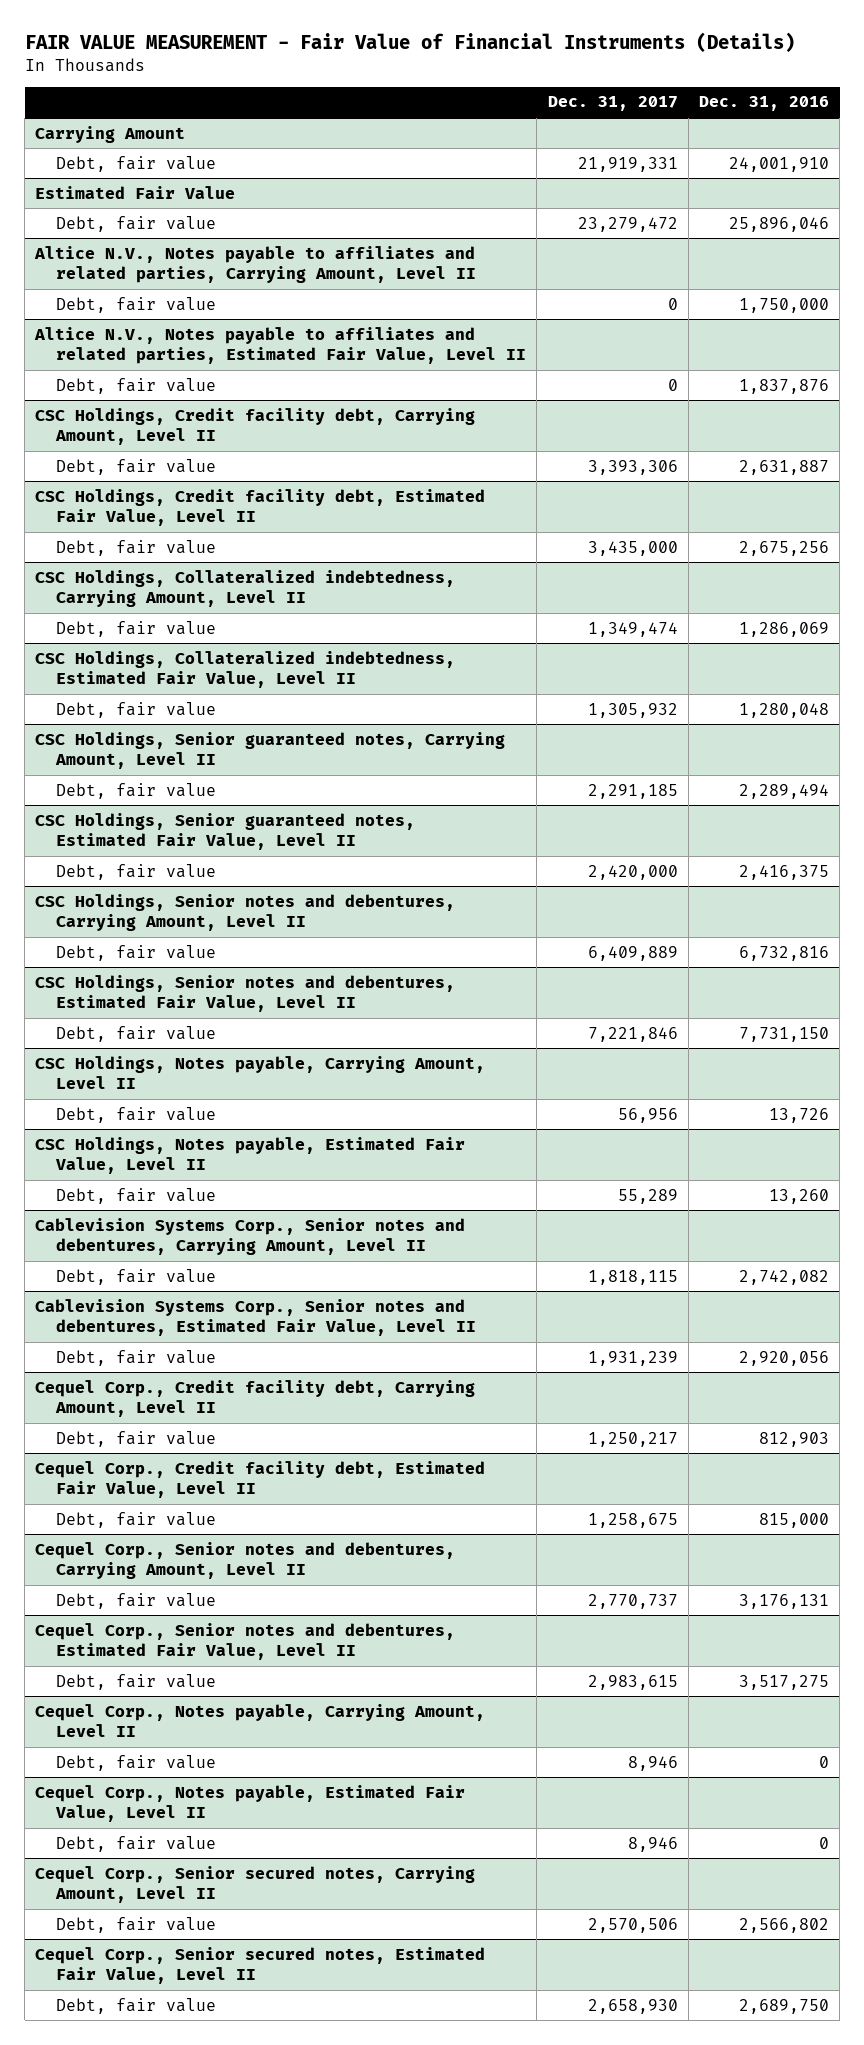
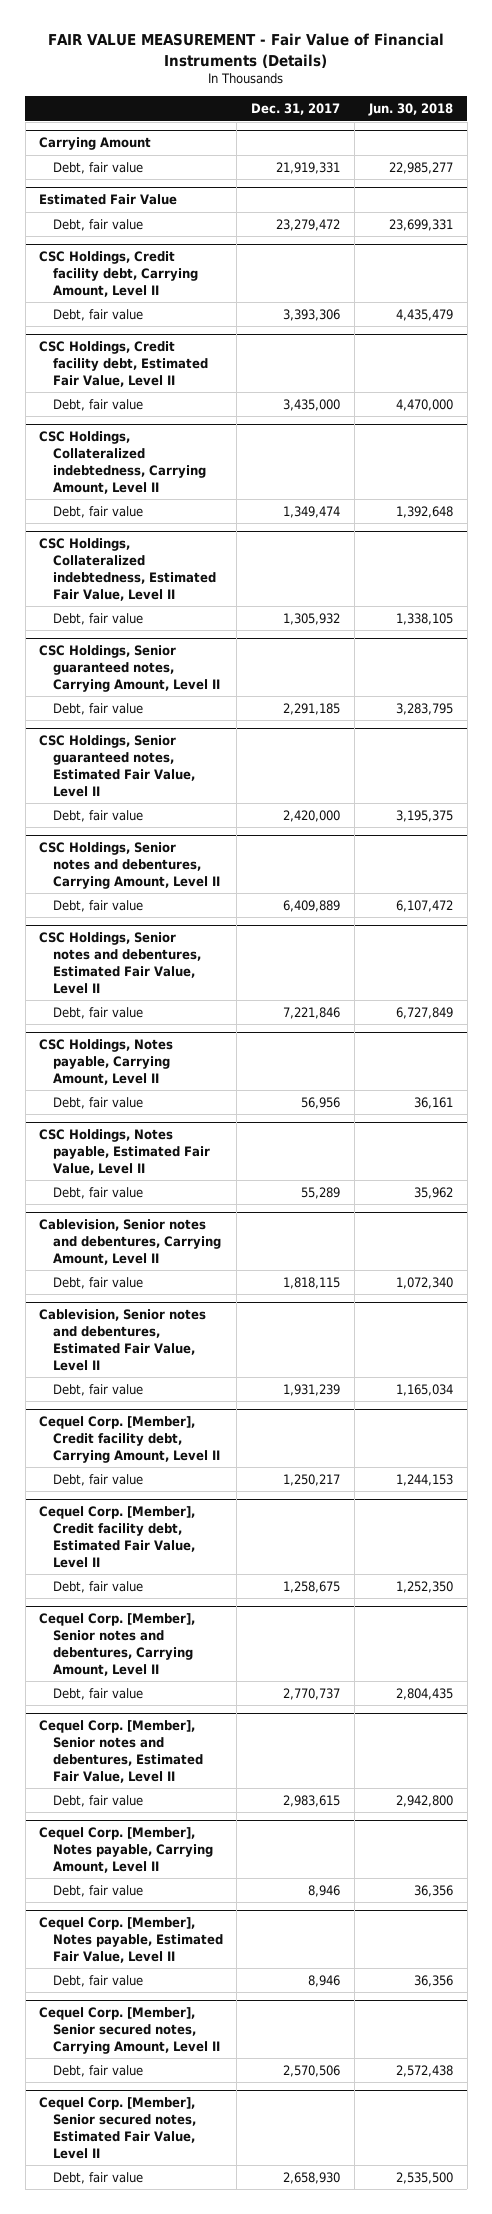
- | Dec. 31, 2017 | Dec. 31, 2016
+ | Dec. 31, 2017 | Jun. 30, 2018
- Altice N.V., Notes payable to affiliates and related parties, Carrying Amount, Level II
- Debt, fair value | 0 | 1,750,000
- Altice N.V., Notes payable to affiliates and related parties, Estimated Fair Value, Level II
- Debt, fair value | 0 | 1,837,876
- Cablevision Systems Corp., Senior notes and debentures, Carrying Amount, Level II
+ Cablevision, Senior notes and debentures, Carrying Amount, Level II
- Cablevision Systems Corp., Senior notes and debentures, Estimated Fair Value, Level II
+ Cablevision, Senior notes and debentures, Estimated Fair Value, Level II
- Cequel Corp., Credit facility debt, Carrying Amount, Level II
+ Cequel Corp. [Member], Credit facility debt, Carrying Amount, Level II
- Cequel Corp., Credit facility debt, Estimated Fair Value, Level II
+ Cequel Corp. [Member], Credit facility debt, Estimated Fair Value, Level II
- Cequel Corp., Senior notes and debentures, Carrying Amount, Level II
+ Cequel Corp. [Member], Senior notes and debentures, Carrying Amount, Level II
- Cequel Corp., Senior notes and debentures, Estimated Fair Value, Level II
+ Cequel Corp. [Member], Senior notes and debentures, Estimated Fair Value, Level II
- Cequel Corp., Notes payable, Carrying Amount, Level II
+ Cequel Corp. [Member], Notes payable, Carrying Amount, Level II
- Cequel Corp., Notes payable, Estimated Fair Value, Level II
+ Cequel Corp. [Member], Notes payable, Estimated Fair Value, Level II
- Cequel Corp., Senior secured notes, Carrying Amount, Level II
+ Cequel Corp. [Member], Senior secured notes, Carrying Amount, Level II
- Cequel Corp., Senior secured notes, Estimated Fair Value, Level II
+ Cequel Corp. [Member], Senior secured notes, Estimated Fair Value, Level II

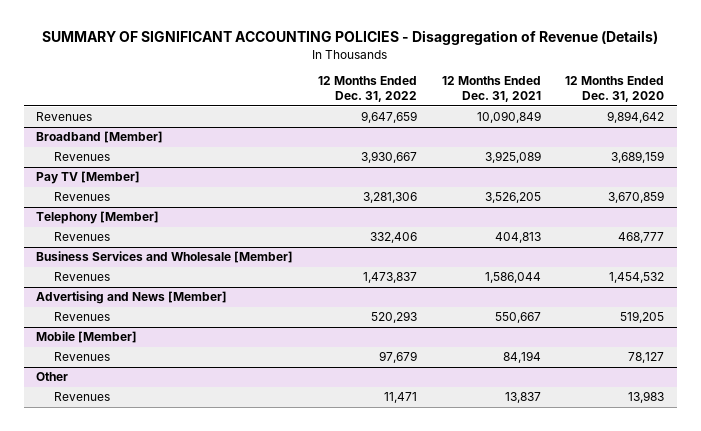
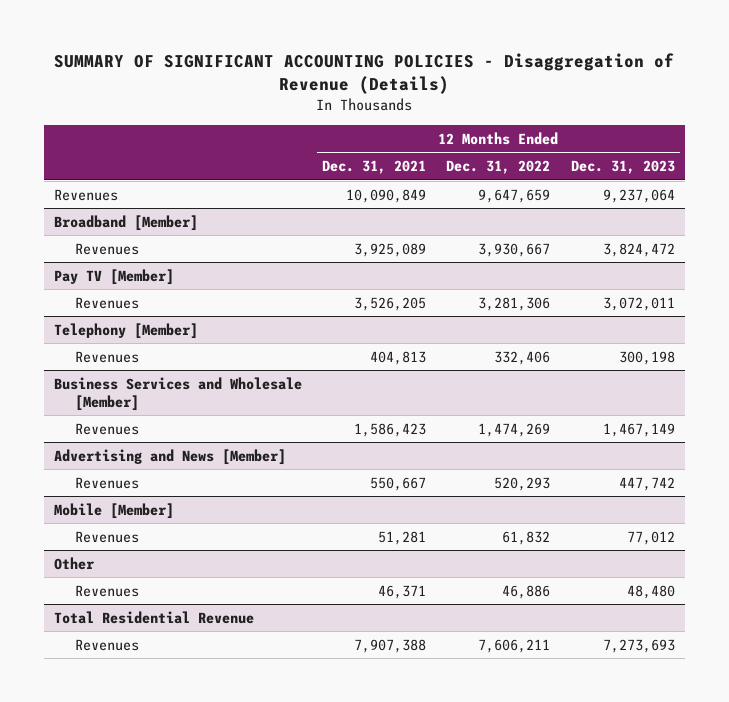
- | 12 Months Ended Dec. 31, 2022 | 12 Months Ended Dec. 31, 2021 | 12 Months Ended Dec. 31, 2020
+ | 12 Months Ended Dec. 31, 2021 | 12 Months Ended Dec. 31, 2022 | 12 Months Ended Dec. 31, 2023
@ Business Services and Wholesale [Member]
- Revenues | 1,473,837 | 1,586,044 | 1,454,532
+ Revenues | 1,586,423 | 1,474,269 | 1,467,149
@ Mobile [Member]
- Revenues | 97,679 | 84,194 | 78,127
+ Revenues | 51,281 | 61,832 | 77,012
@ Other
- Revenues | 11,471 | 13,837 | 13,983
+ Revenues | 46,371 | 46,886 | 48,480
+ Total Residential Revenue
+ Revenues | 7,907,388 | 7,606,211 | 7,273,693

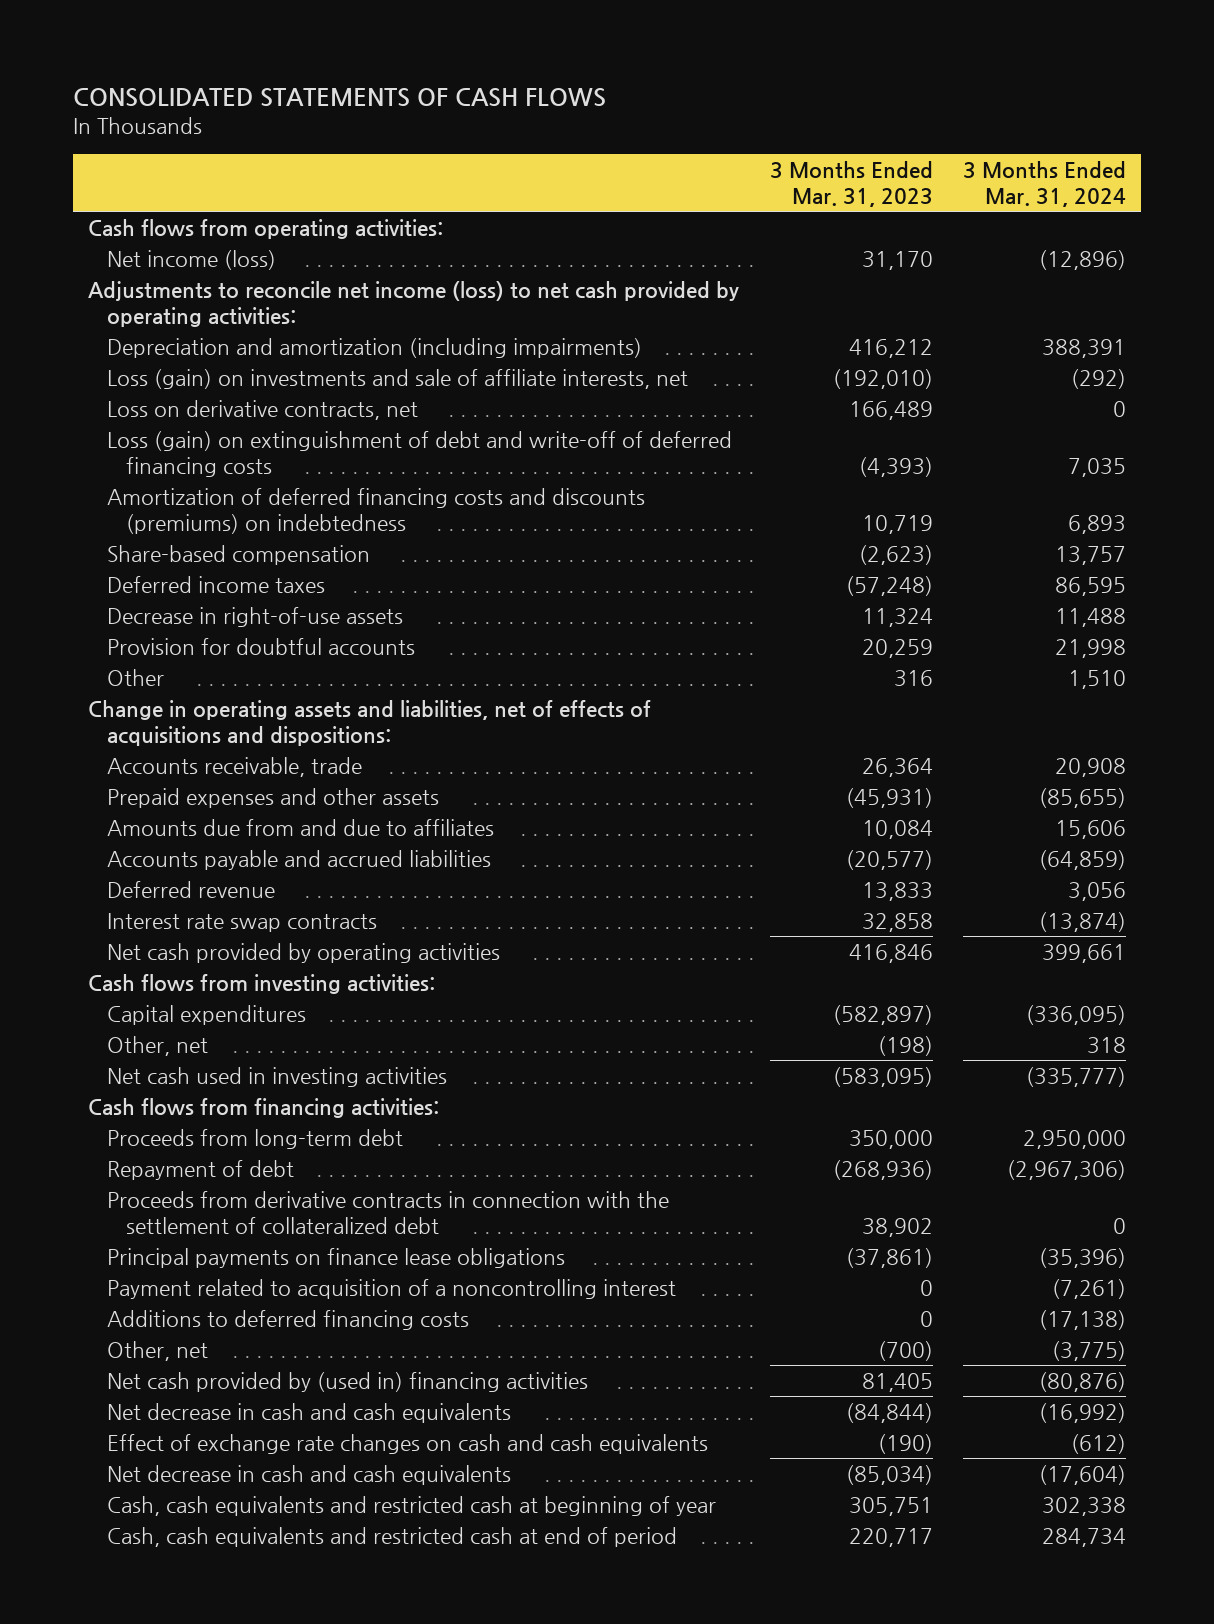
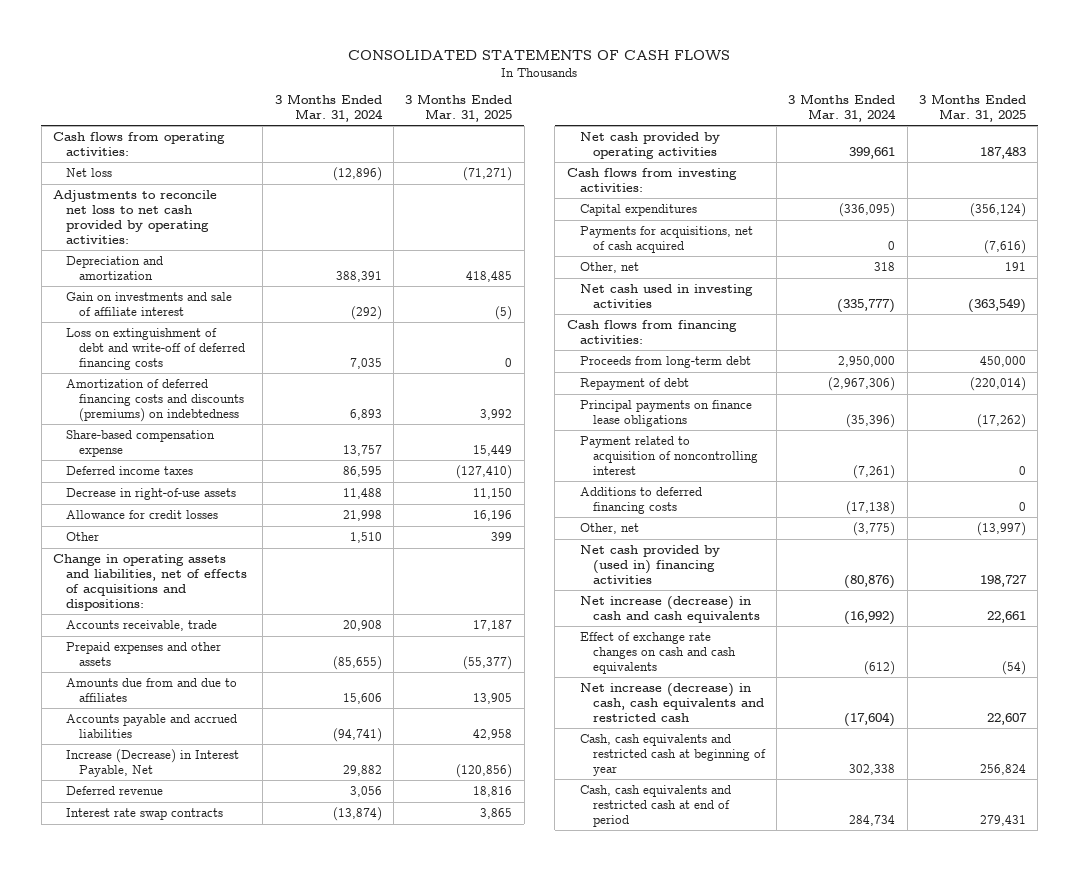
- | 3 Months Ended Mar. 31, 2023 | 3 Months Ended Mar. 31, 2024
+ | 3 Months Ended Mar. 31, 2024 | 3 Months Ended Mar. 31, 2025
- Net income (loss) | 31,170 | (12,896)
- Adjustments to reconcile net income (loss) to net cash provided by operating activities:
- Depreciation and amortization (including impairments) | 416,212 | 388,391
- Loss (gain) on investments and sale of affiliate interests, net | (192,010) | (292)
- Loss on derivative contracts, net | 166,489 | 0
- Loss (gain) on extinguishment of debt and write-off of deferred financing costs | (4,393) | 7,035
+ Net loss | (12,896) | (71,271)
+ Adjustments to reconcile net loss to net cash provided by operating activities:
+ Depreciation and amortization | 388,391 | 418,485
+ Gain on investments and sale of affiliate interest | (292) | (5)
+ Loss on extinguishment of debt and write-off of deferred financing costs | 7,035 | 0
- Share-based compensation | (2,623) | 13,757
+ Share-based compensation expense | 13,757 | 15,449
- Provision for doubtful accounts | 20,259 | 21,998
+ Allowance for credit losses | 21,998 | 16,196
- Accounts payable and accrued liabilities | (20,577) | (64,859)
+ Accounts payable and accrued liabilities | (94,741) | 42,958
+ Increase (Decrease) in Interest Payable, Net | 29,882 | (120,856)
+ Payments for acquisitions, net of cash acquired | 0 | (7,616)
- Proceeds from derivative contracts in connection with the settlement of collateralized debt | 38,902 | 0
- Payment related to acquisition of a noncontrolling interest | 0 | (7,261)
+ Payment related to acquisition of noncontrolling interest | (7,261) | 0
- Net decrease in cash and cash equivalents | (84,844) | (16,992)
+ Net increase (decrease) in cash and cash equivalents | (16,992) | 22,661
- Net decrease in cash and cash equivalents | (85,034) | (17,604)
+ Net increase (decrease) in cash, cash equivalents and restricted cash | (17,604) | 22,607

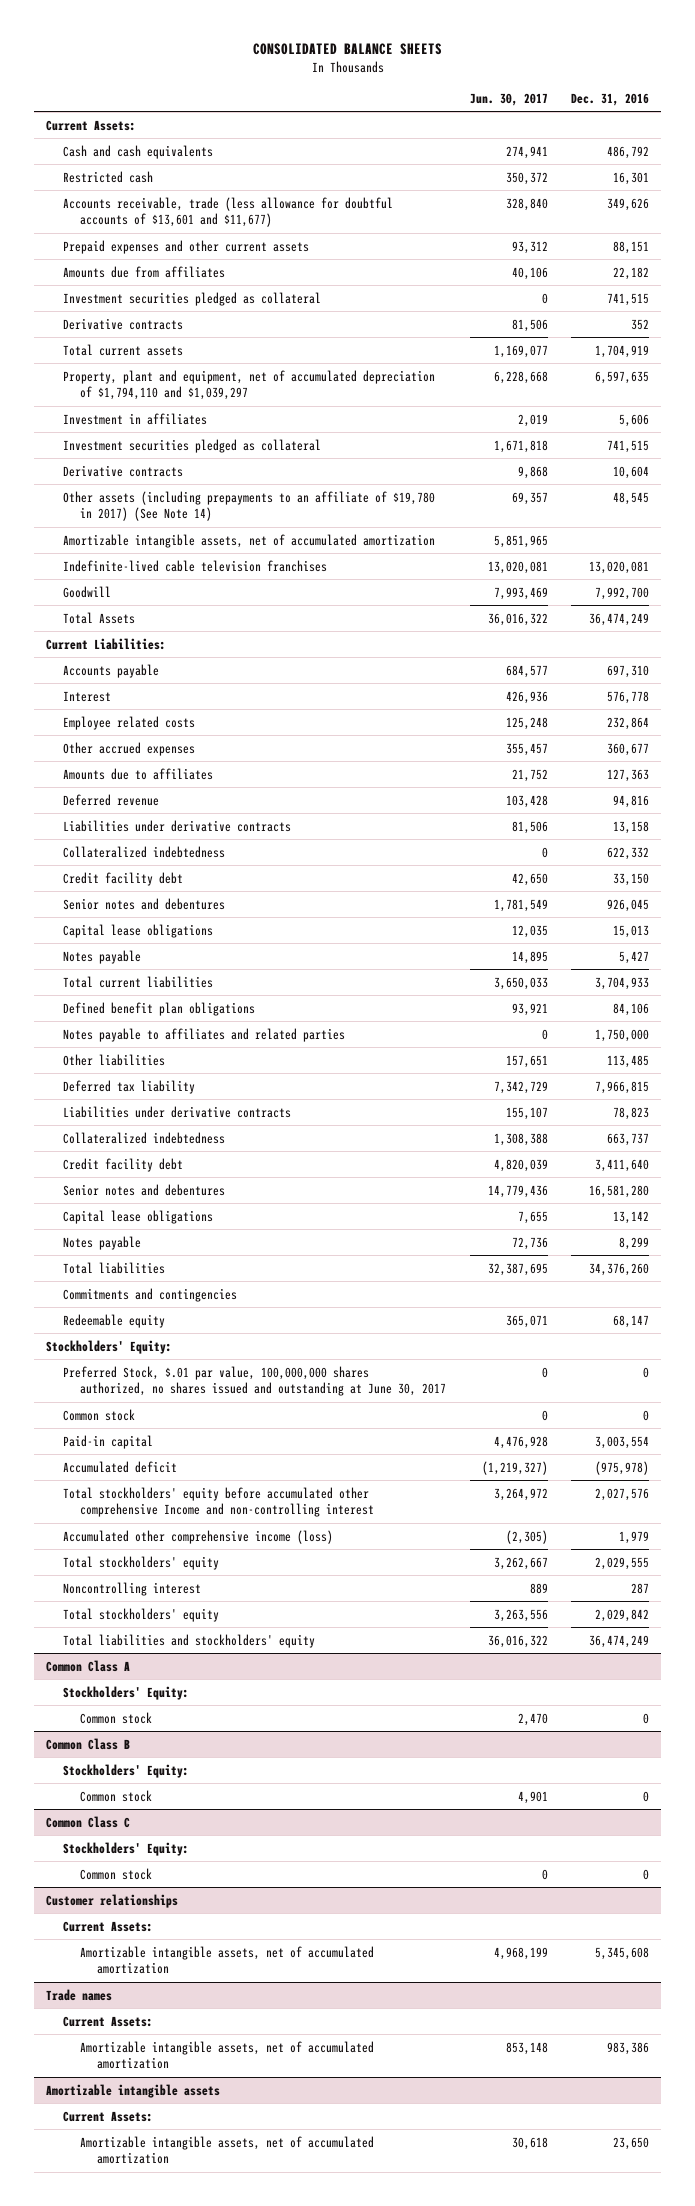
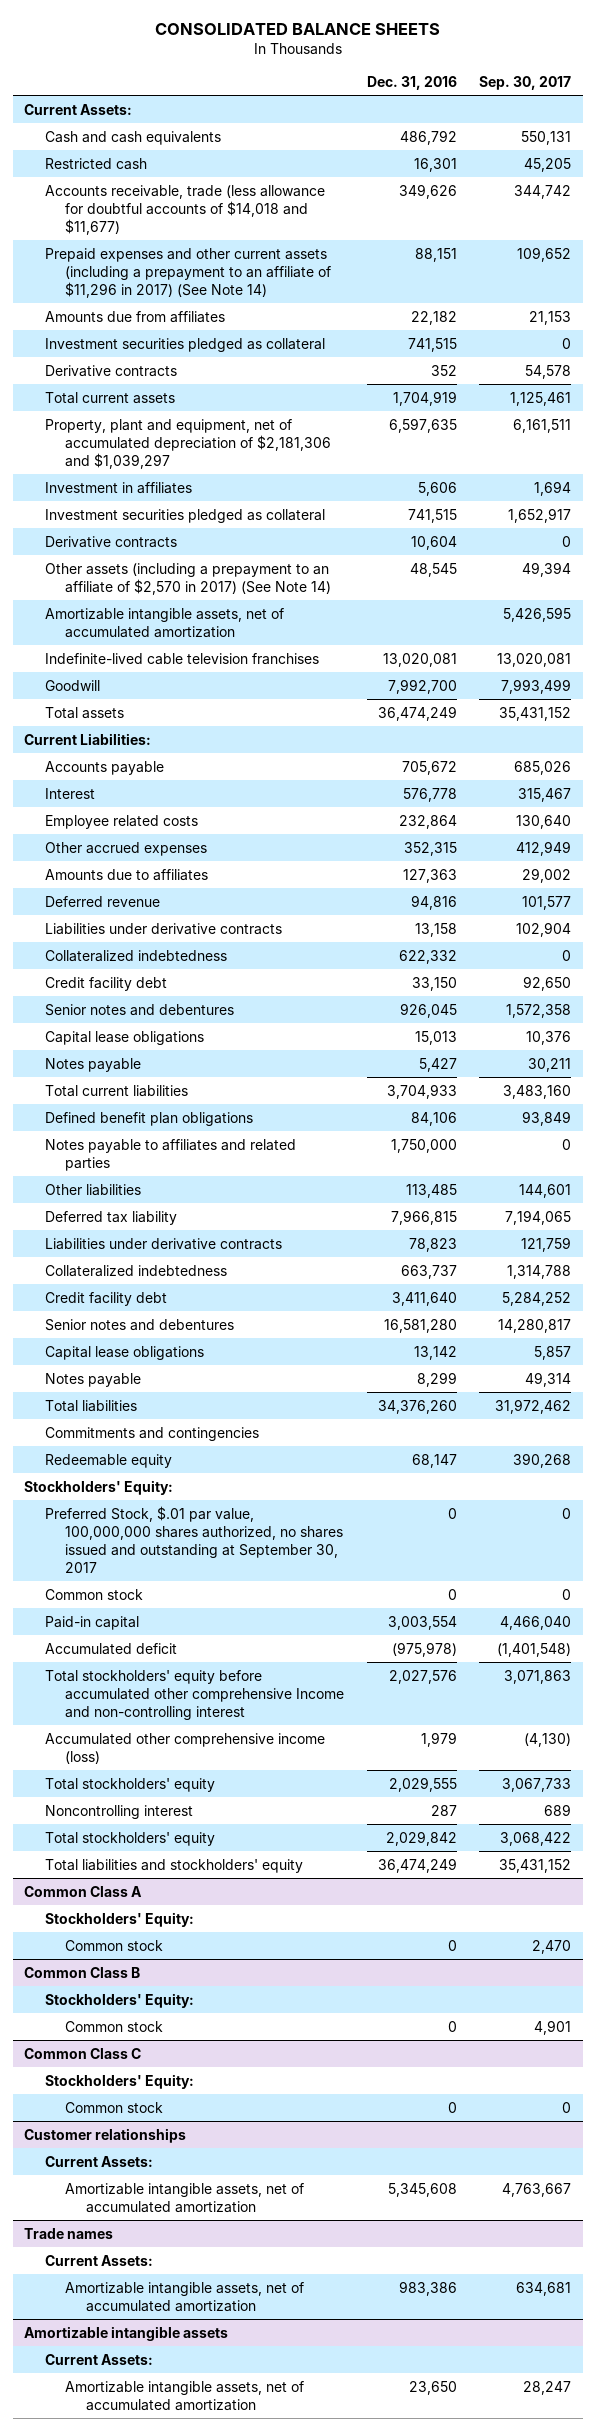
- | Jun. 30, 2017 | Dec. 31, 2016
+ | Dec. 31, 2016 | Sep. 30, 2017
- Accounts receivable, trade (less allowance for doubtful accounts of $13,601 and $11,677) | 328,840 | 349,626
- Prepaid expenses and other current assets | 93,312 | 88,151
+ Accounts receivable, trade (less allowance for doubtful accounts of $14,018 and $11,677) | 349,626 | 344,742
+ Prepaid expenses and other current assets (including a prepayment to an affiliate of $11,296 in 2017) (See Note 14) | 88,151 | 109,652
- Property, plant and equipment, net of accumulated depreciation of $1,794,110 and $1,039,297 | 6,228,668 | 6,597,635
+ Property, plant and equipment, net of accumulated depreciation of $2,181,306 and $1,039,297 | 6,597,635 | 6,161,511
- Other assets (including prepayments to an affiliate of $19,780 in 2017) (See Note 14) | 69,357 | 48,545
+ Other assets (including a prepayment to an affiliate of $2,570 in 2017) (See Note 14) | 48,545 | 49,394
- Total Assets | 36,016,322 | 36,474,249
+ Total assets | 36,474,249 | 35,431,152
- Accounts payable | 684,577 | 697,310
+ Accounts payable | 705,672 | 685,026
- Other accrued expenses | 355,457 | 360,677
+ Other accrued expenses | 352,315 | 412,949
- Preferred Stock, $.01 par value, 100,000,000 shares authorized, no shares issued and outstanding at June 30, 2017 | 0 | 0
+ Preferred Stock, $.01 par value, 100,000,000 shares authorized, no shares issued and outstanding at September 30, 2017 | 0 | 0

